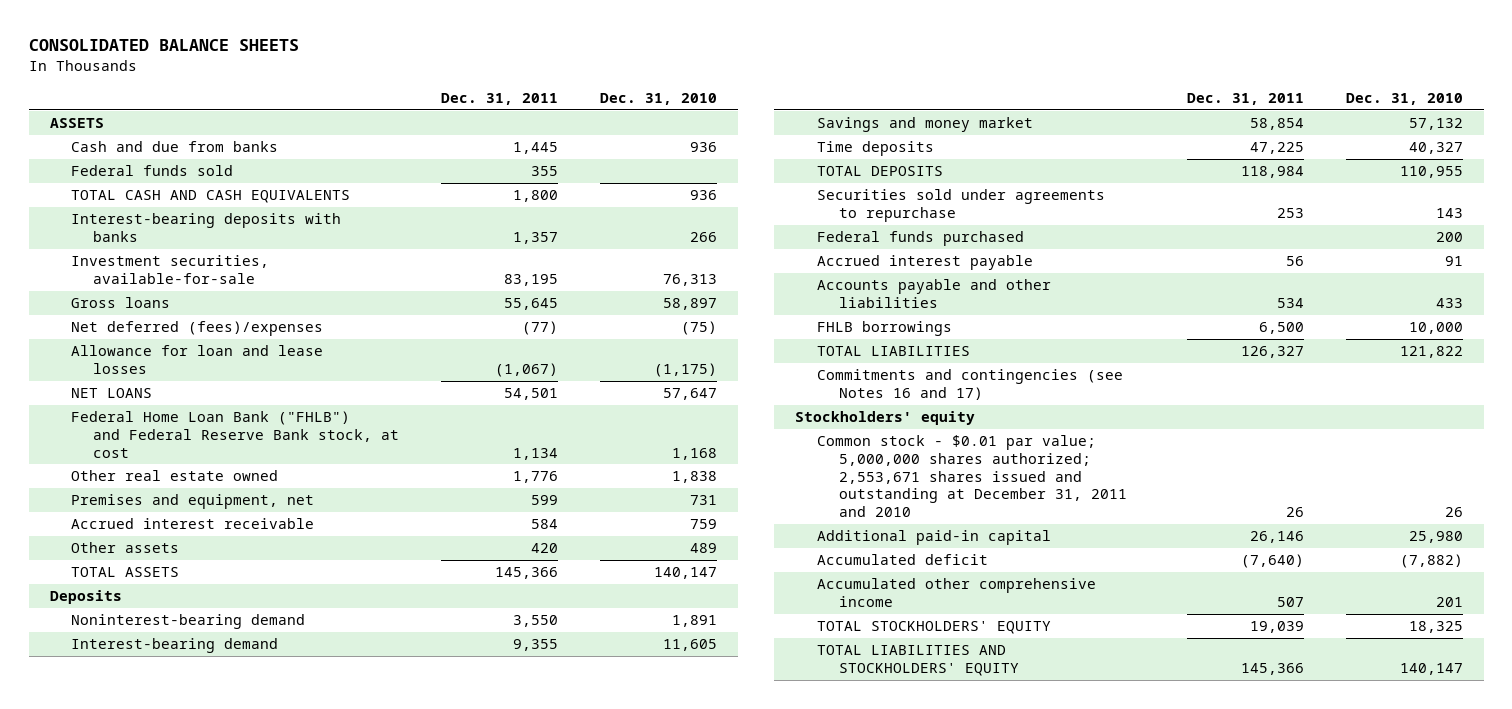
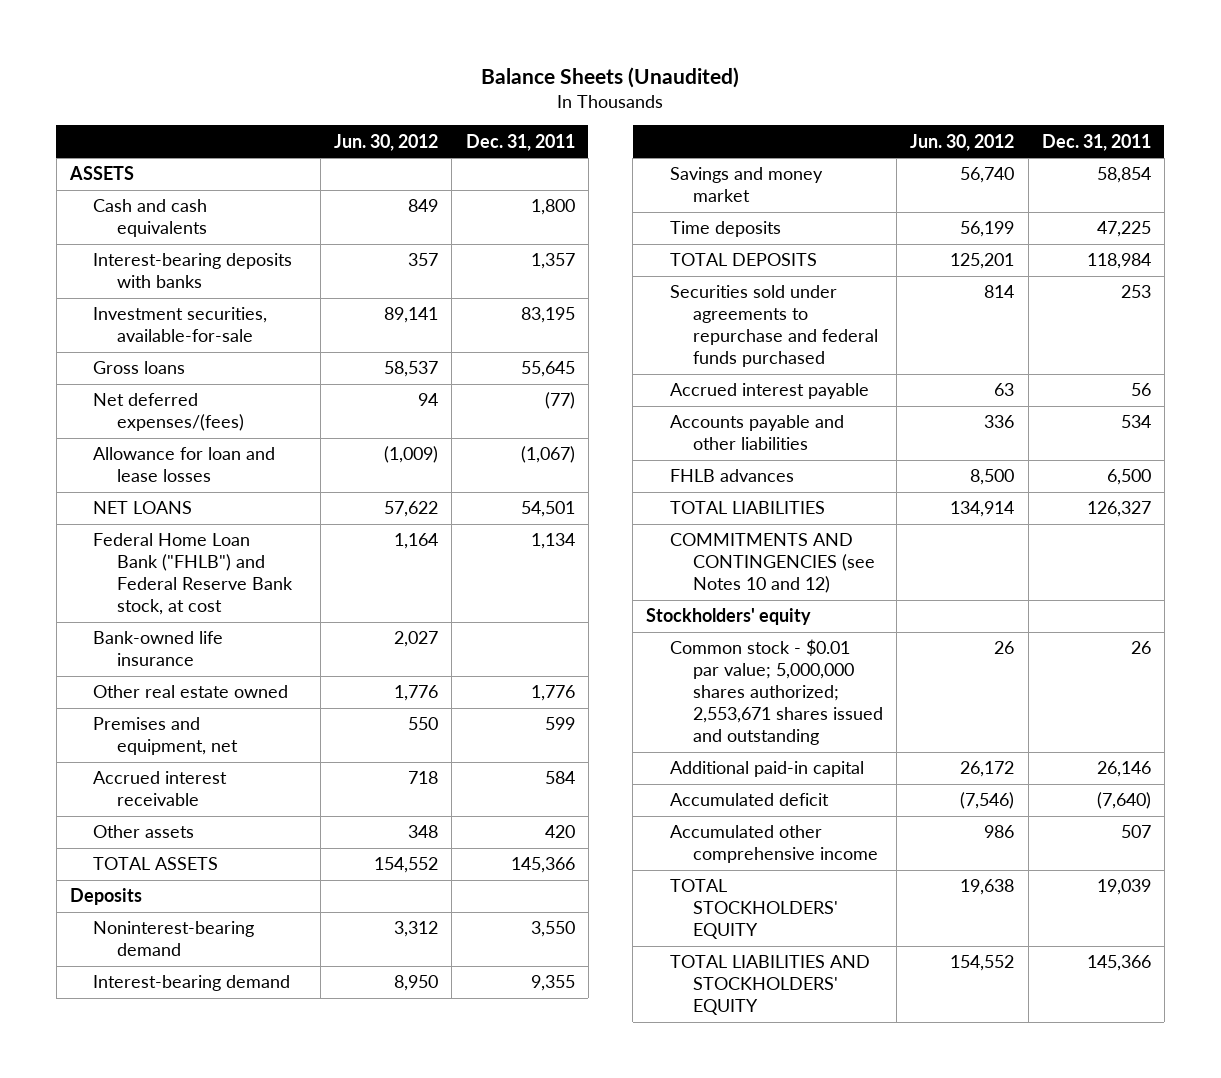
- CONSOLIDATED BALANCE SHEETS
+ Balance Sheets (Unaudited)
- | Dec. 31, 2011 | Dec. 31, 2010
+ | Jun. 30, 2012 | Dec. 31, 2011
- Cash and due from banks | 1,445 | 936
- Federal funds sold | 355 |
- TOTAL CASH AND CASH EQUIVALENTS | 1,800 | 936
+ Cash and cash equivalents | 849 | 1,800
- Net deferred (fees)/expenses | (77) | (75)
+ Net deferred expenses/(fees) | 94 | (77)
+ Bank-owned life insurance | 2,027 |
- Securities sold under agreements to repurchase | 253 | 143
- Federal funds purchased | | 200
+ Securities sold under agreements to repurchase and federal funds purchased | 814 | 253
- FHLB borrowings | 6,500 | 10,000
+ FHLB advances | 8,500 | 6,500
- Commitments and contingencies (see Notes 16 and 17)
+ COMMITMENTS AND CONTINGENCIES (see Notes 10 and 12)
- Common stock - $0.01 par value; 5,000,000 shares authorized; 2,553,671 shares issued and outstanding at December 31, 2011 and 2010 | 26 | 26
+ Common stock - $0.01 par value; 5,000,000 shares authorized; 2,553,671 shares issued and outstanding | 26 | 26

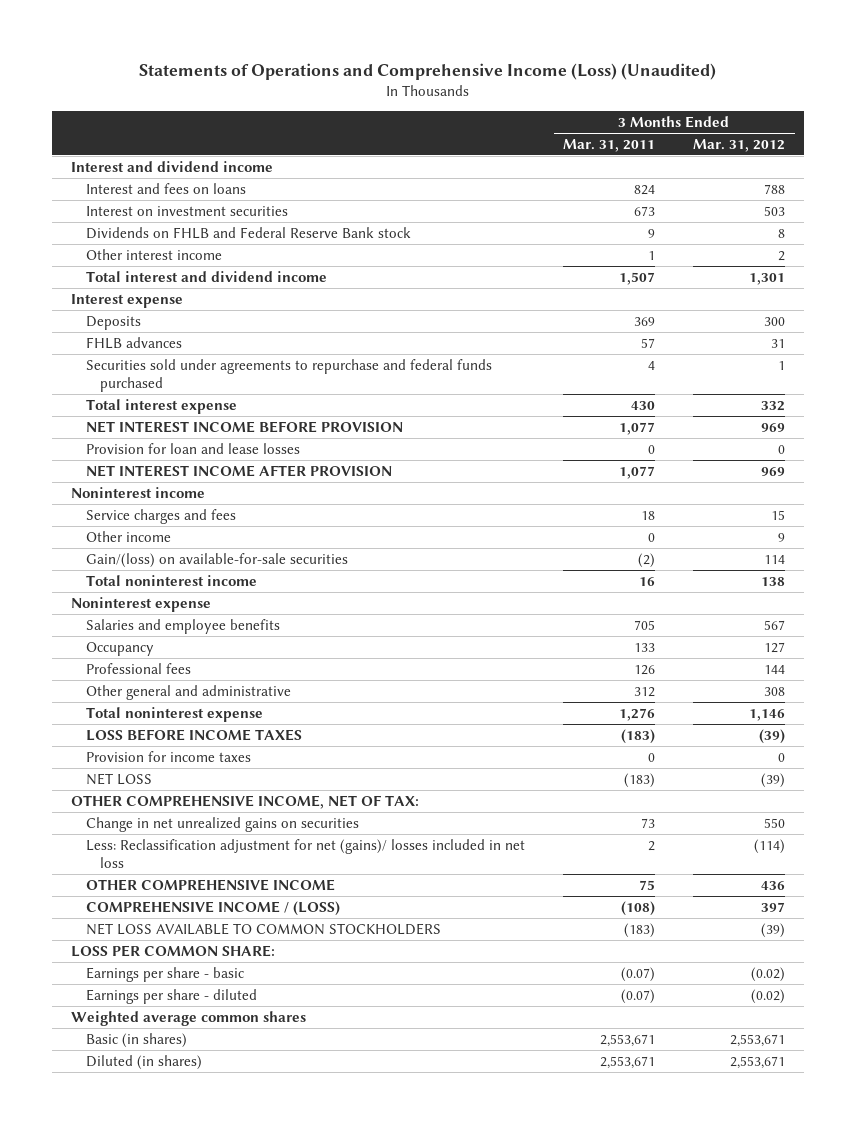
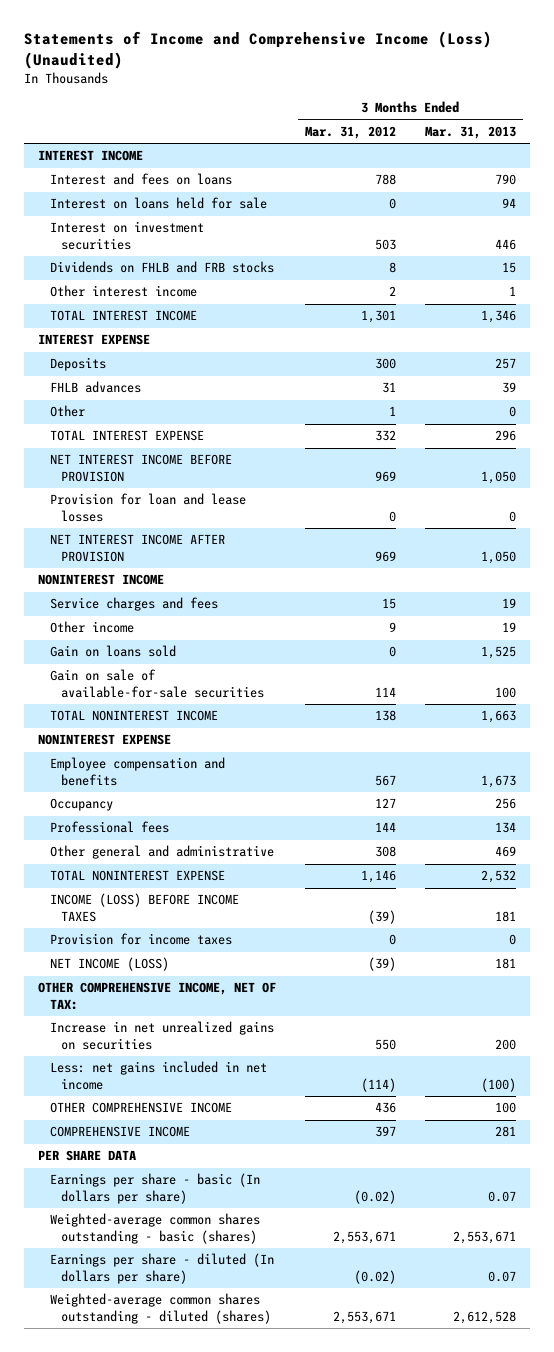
- Statements of Operations and Comprehensive Income (Loss) (Unaudited)
+ Statements of Income and Comprehensive Income (Loss) (Unaudited)
- | 3 Months Ended Mar. 31, 2011 | 3 Months Ended Mar. 31, 2012
+ | 3 Months Ended Mar. 31, 2012 | 3 Months Ended Mar. 31, 2013
- Interest and dividend income
+ INTEREST INCOME
+ Interest on loans held for sale | 0 | 94
- Dividends on FHLB and Federal Reserve Bank stock | 9 | 8
+ Dividends on FHLB and FRB stocks | 8 | 15
- Total interest and dividend income | 1,507 | 1,301
- Interest expense
+ TOTAL INTEREST INCOME | 1,301 | 1,346
+ INTEREST EXPENSE
- Securities sold under agreements to repurchase and federal funds purchased | 4 | 1
- Total interest expense | 430 | 332
+ Other | 1 | 0
+ TOTAL INTEREST EXPENSE | 332 | 296
- Noninterest income
+ NONINTEREST INCOME
- Gain/(loss) on available-for-sale securities | (2) | 114
- Total noninterest income | 16 | 138
- Noninterest expense
- Salaries and employee benefits | 705 | 567
+ Gain on loans sold | 0 | 1,525
+ Gain on sale of available-for-sale securities | 114 | 100
+ TOTAL NONINTEREST INCOME | 138 | 1,663
+ NONINTEREST EXPENSE
+ Employee compensation and benefits | 567 | 1,673
- Total noninterest expense | 1,276 | 1,146
- LOSS BEFORE INCOME TAXES | (183) | (39)
+ TOTAL NONINTEREST EXPENSE | 1,146 | 2,532
+ INCOME (LOSS) BEFORE INCOME TAXES | (39) | 181
- NET LOSS | (183) | (39)
+ NET INCOME (LOSS) | (39) | 181
- Change in net unrealized gains on securities | 73 | 550
- Less: Reclassification adjustment for net (gains)/ losses included in net loss | 2 | (114)
+ Increase in net unrealized gains on securities | 550 | 200
+ Less: net gains included in net income | (114) | (100)
- COMPREHENSIVE INCOME / (LOSS) | (108) | 397
- NET LOSS AVAILABLE TO COMMON STOCKHOLDERS | (183) | (39)
- LOSS PER COMMON SHARE:
- Earnings per share - basic | (0.07) | (0.02)
- Earnings per share - diluted | (0.07) | (0.02)
- Weighted average common shares
- Basic (in shares) | 2,553,671 | 2,553,671
- Diluted (in shares) | 2,553,671 | 2,553,671
+ COMPREHENSIVE INCOME | 397 | 281
+ PER SHARE DATA
+ Earnings per share - basic (In dollars per share) | (0.02) | 0.07
+ Weighted-average common shares outstanding - basic (shares) | 2,553,671 | 2,553,671
+ Earnings per share - diluted (In dollars per share) | (0.02) | 0.07
+ Weighted-average common shares outstanding - diluted (shares) | 2,553,671 | 2,612,528

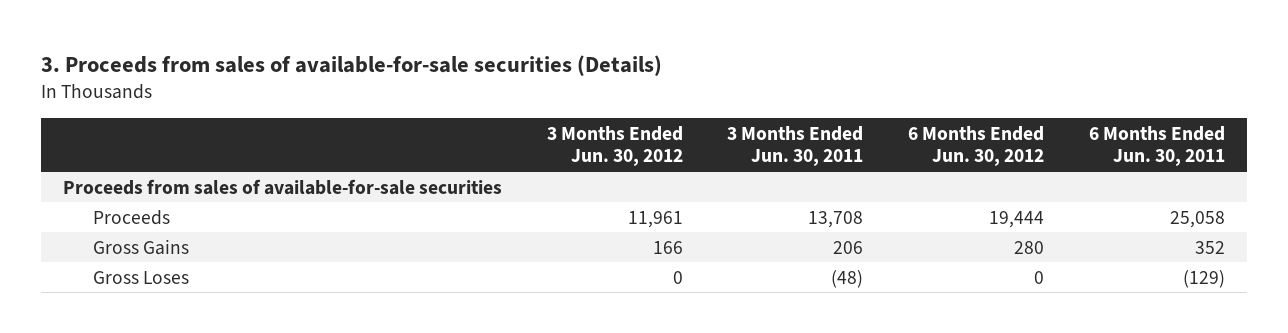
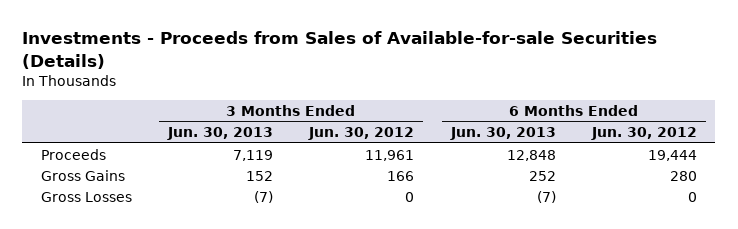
- 3. Proceeds from sales of available-for-sale securities (Details)
+ Investments - Proceeds from Sales of Available-for-sale Securities (Details)
- | 3 Months Ended Jun. 30, 2012 | 3 Months Ended Jun. 30, 2011 | 6 Months Ended Jun. 30, 2012 | 6 Months Ended Jun. 30, 2011
+ | 3 Months Ended Jun. 30, 2013 | 3 Months Ended Jun. 30, 2012 | 6 Months Ended Jun. 30, 2013 | 6 Months Ended Jun. 30, 2012
- Proceeds from sales of available-for-sale securities
- Gross Loses | 0 | (48) | 0 | (129)
+ Gross Losses | (7) | 0 | (7) | 0

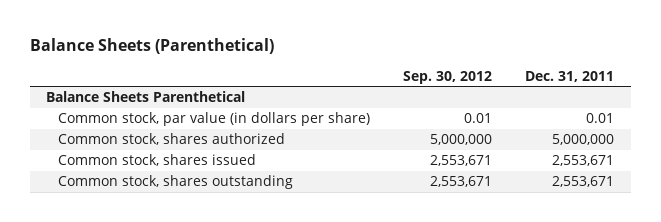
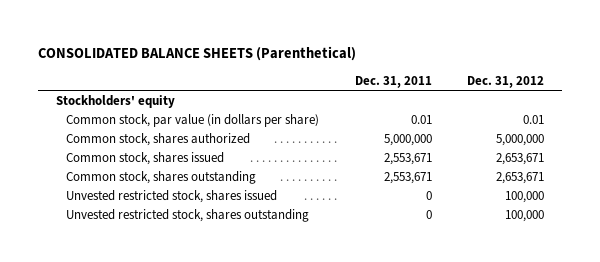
- Balance Sheets (Parenthetical)
+ CONSOLIDATED BALANCE SHEETS (Parenthetical)
- | Sep. 30, 2012 | Dec. 31, 2011
+ | Dec. 31, 2011 | Dec. 31, 2012
- Balance Sheets Parenthetical
+ Stockholders' equity
+ Unvested restricted stock, shares issued | 0 | 100,000
+ Unvested restricted stock, shares outstanding | 0 | 100,000

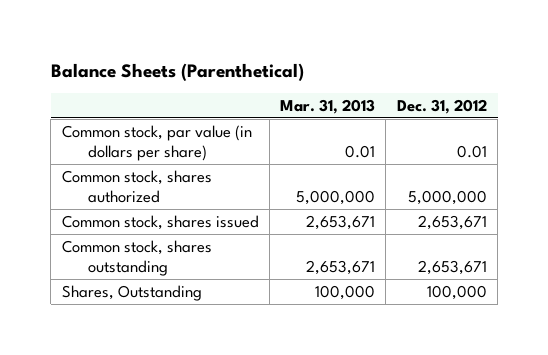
- CONSOLIDATED BALANCE SHEETS (Parenthetical)
+ Balance Sheets (Parenthetical)
- | Dec. 31, 2011 | Dec. 31, 2012
+ | Mar. 31, 2013 | Dec. 31, 2012
- Stockholders' equity
- Unvested restricted stock, shares issued | 0 | 100,000
- Unvested restricted stock, shares outstanding | 0 | 100,000
+ Shares, Outstanding | 100,000 | 100,000

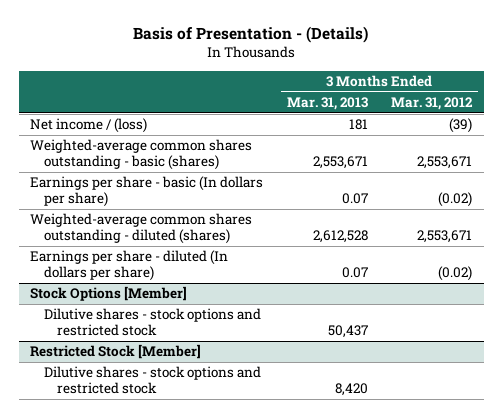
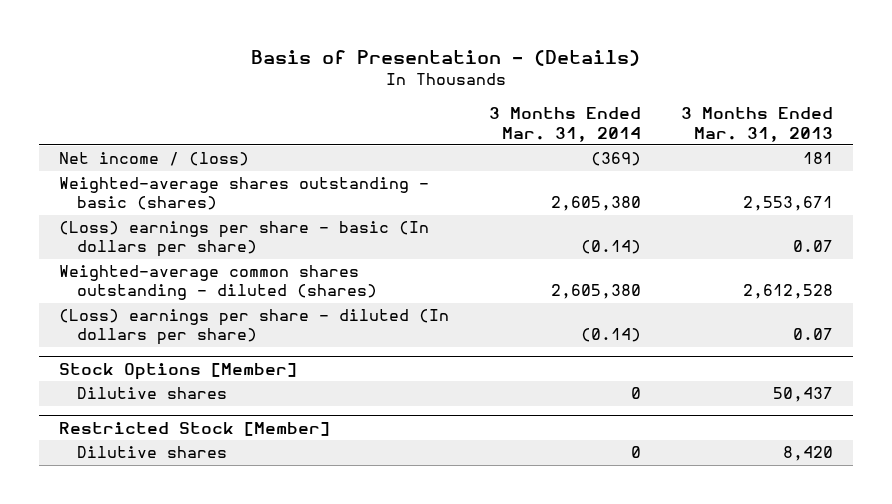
- | 3 Months Ended Mar. 31, 2013 | 3 Months Ended Mar. 31, 2012
+ | 3 Months Ended Mar. 31, 2014 | 3 Months Ended Mar. 31, 2013
- Weighted-average common shares outstanding - basic (shares) | 2,553,671 | 2,553,671
- Earnings per share - basic (In dollars per share) | 0.07 | (0.02)
+ Weighted-average shares outstanding - basic (shares) | 2,605,380 | 2,553,671
+ (Loss) earnings per share - basic (In dollars per share) | (0.14) | 0.07
- Earnings per share - diluted (In dollars per share) | 0.07 | (0.02)
+ (Loss) earnings per share - diluted (In dollars per share) | (0.14) | 0.07
@ Stock Options [Member]
- Dilutive shares - stock options and restricted stock | 50,437 |
+ Dilutive shares | 0 | 50,437
@ Restricted Stock [Member]
- Dilutive shares - stock options and restricted stock | 8,420 |
+ Dilutive shares | 0 | 8,420

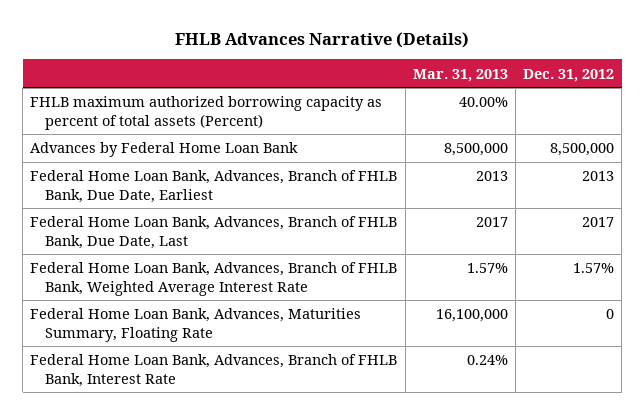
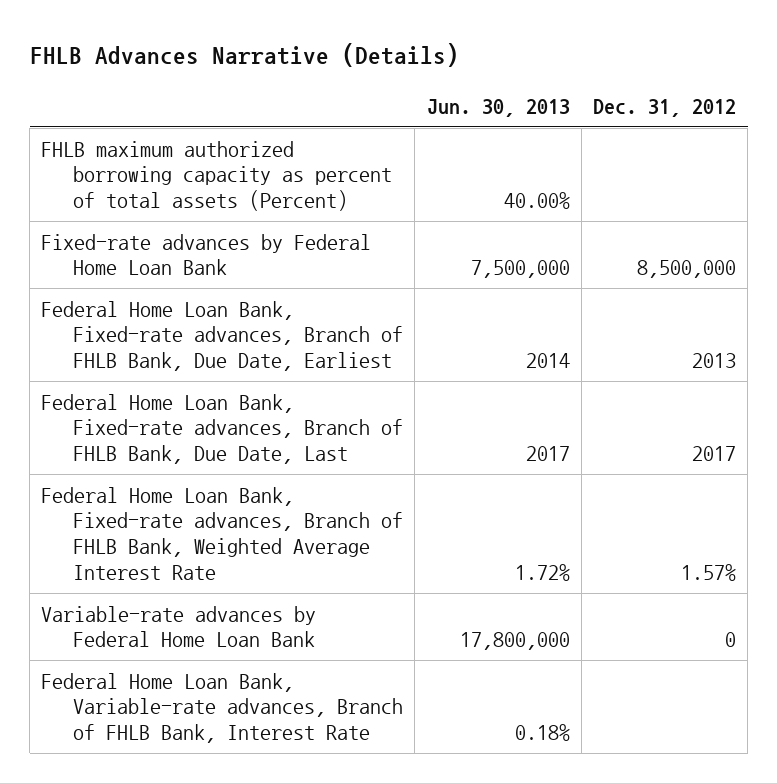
- | Mar. 31, 2013 | Dec. 31, 2012
+ | Jun. 30, 2013 | Dec. 31, 2012
- Advances by Federal Home Loan Bank | 8,500,000 | 8,500,000
- Federal Home Loan Bank, Advances, Branch of FHLB Bank, Due Date, Earliest | 2013 | 2013
- Federal Home Loan Bank, Advances, Branch of FHLB Bank, Due Date, Last | 2017 | 2017
- Federal Home Loan Bank, Advances, Branch of FHLB Bank, Weighted Average Interest Rate | 1.57% | 1.57%
- Federal Home Loan Bank, Advances, Maturities Summary, Floating Rate | 16,100,000 | 0
- Federal Home Loan Bank, Advances, Branch of FHLB Bank, Interest Rate | 0.24% |
+ Fixed-rate advances by Federal Home Loan Bank | 7,500,000 | 8,500,000
+ Federal Home Loan Bank, Fixed-rate advances, Branch of FHLB Bank, Due Date, Earliest | 2014 | 2013
+ Federal Home Loan Bank, Fixed-rate advances, Branch of FHLB Bank, Due Date, Last | 2017 | 2017
+ Federal Home Loan Bank, Fixed-rate advances, Branch of FHLB Bank, Weighted Average Interest Rate | 1.72% | 1.57%
+ Variable-rate advances by Federal Home Loan Bank | 17,800,000 | 0
+ Federal Home Loan Bank, Variable-rate advances, Branch of FHLB Bank, Interest Rate | 0.18% |

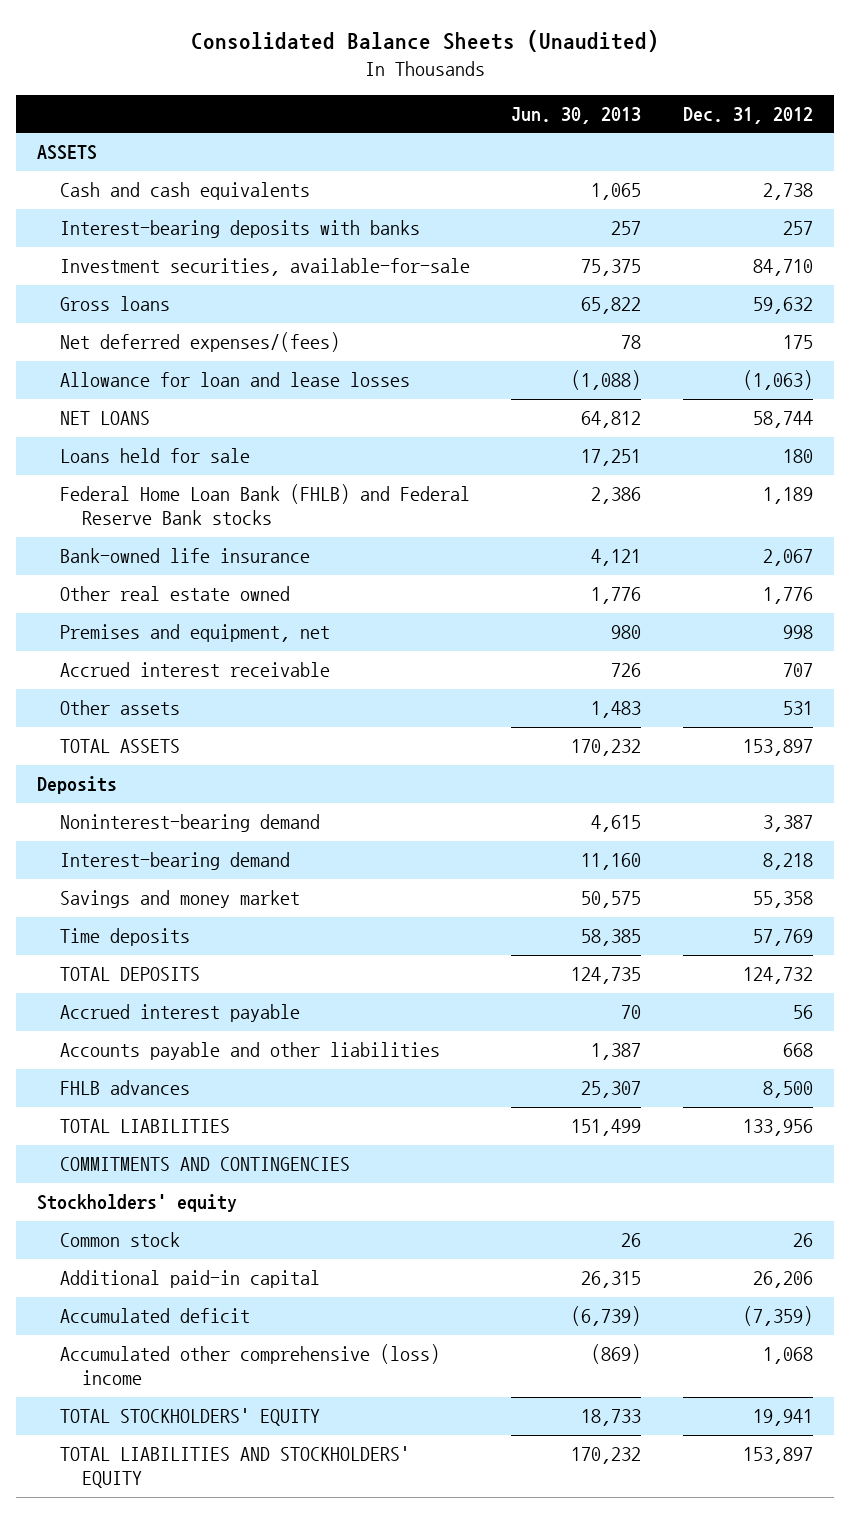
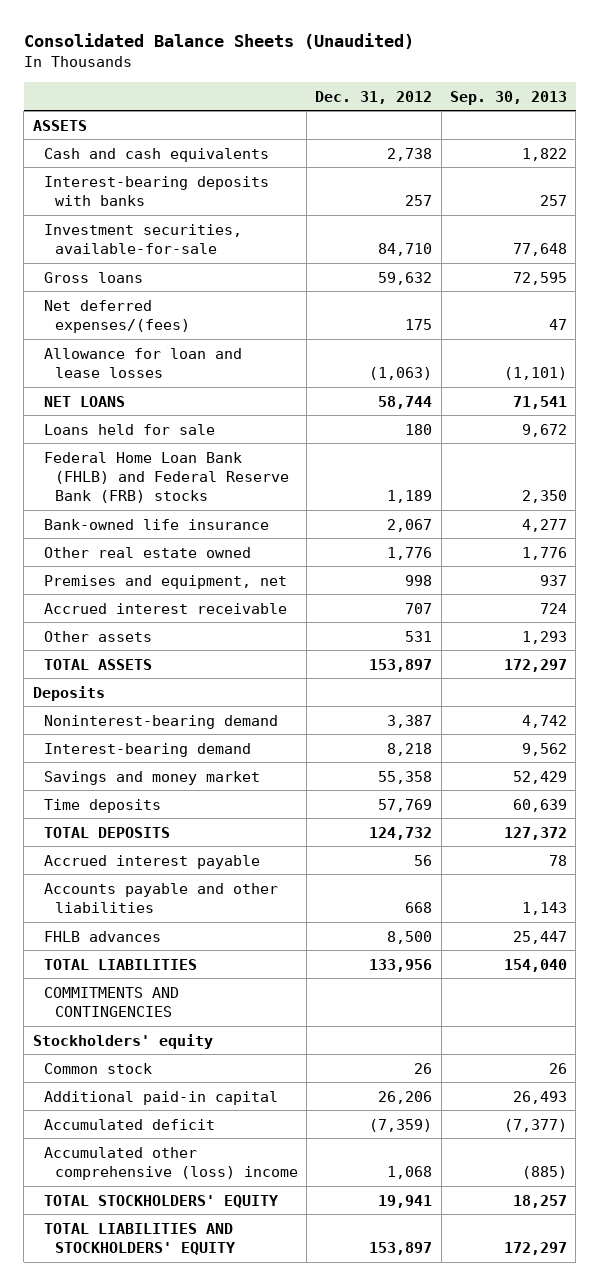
- | Jun. 30, 2013 | Dec. 31, 2012
+ | Dec. 31, 2012 | Sep. 30, 2013
- Federal Home Loan Bank (FHLB) and Federal Reserve Bank stocks | 2,386 | 1,189
+ Federal Home Loan Bank (FHLB) and Federal Reserve Bank (FRB) stocks | 1,189 | 2,350

